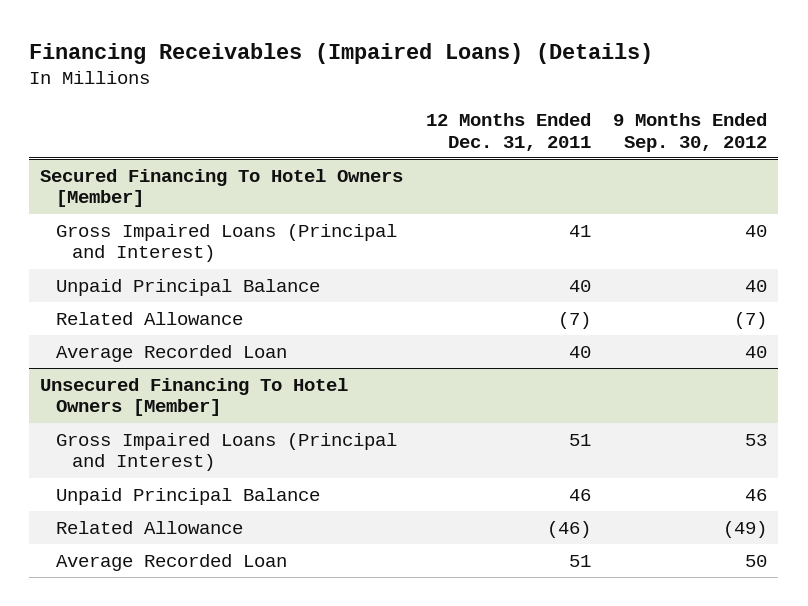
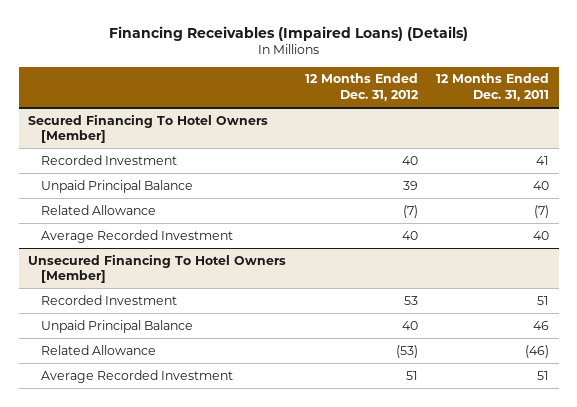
- | 12 Months Ended Dec. 31, 2011 | 9 Months Ended Sep. 30, 2012
+ | 12 Months Ended Dec. 31, 2012 | 12 Months Ended Dec. 31, 2011
@ Secured Financing To Hotel Owners [Member]
- Gross Impaired Loans (Principal and Interest) | 41 | 40
+ Recorded Investment | 40 | 41
- Average Recorded Loan | 40 | 40
+ Average Recorded Investment | 40 | 40
@ Unsecured Financing To Hotel Owners [Member]
- Gross Impaired Loans (Principal and Interest) | 51 | 53
+ Recorded Investment | 53 | 51
- Average Recorded Loan | 51 | 50
+ Average Recorded Investment | 51 | 51

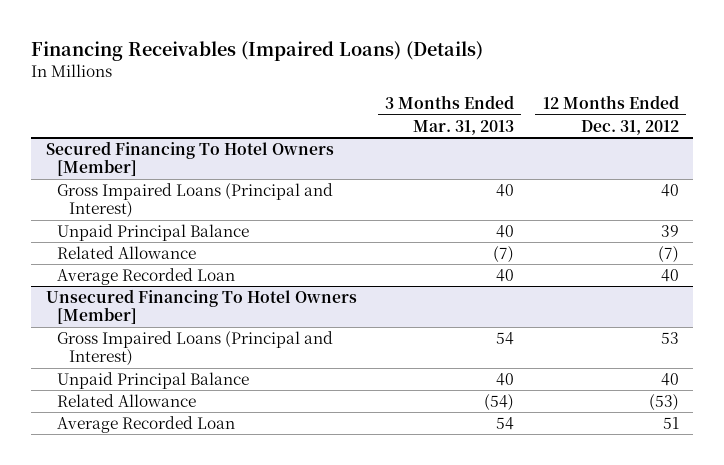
- | 12 Months Ended Dec. 31, 2012 | 12 Months Ended Dec. 31, 2011
+ | 3 Months Ended Mar. 31, 2013 | 12 Months Ended Dec. 31, 2012
@ Secured Financing To Hotel Owners [Member]
- Recorded Investment | 40 | 41
+ Gross Impaired Loans (Principal and Interest) | 40 | 40
- Average Recorded Investment | 40 | 40
+ Average Recorded Loan | 40 | 40
@ Unsecured Financing To Hotel Owners [Member]
- Recorded Investment | 53 | 51
+ Gross Impaired Loans (Principal and Interest) | 54 | 53
- Average Recorded Investment | 51 | 51
+ Average Recorded Loan | 54 | 51

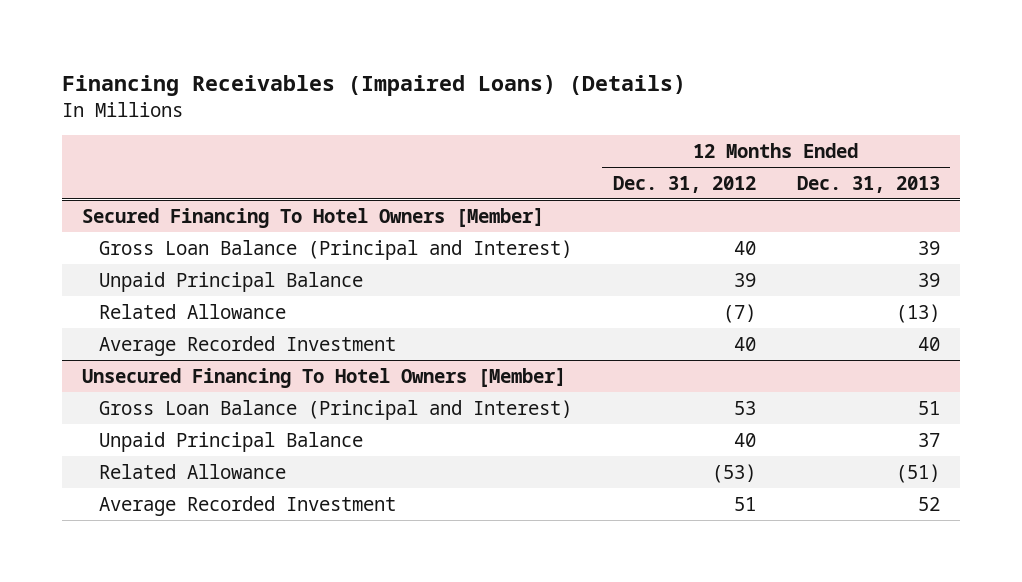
- | 3 Months Ended Mar. 31, 2013 | 12 Months Ended Dec. 31, 2012
+ | 12 Months Ended Dec. 31, 2012 | 12 Months Ended Dec. 31, 2013
@ Secured Financing To Hotel Owners [Member]
- Gross Impaired Loans (Principal and Interest) | 40 | 40
+ Gross Loan Balance (Principal and Interest) | 40 | 39
- Average Recorded Loan | 40 | 40
+ Average Recorded Investment | 40 | 40
@ Unsecured Financing To Hotel Owners [Member]
- Gross Impaired Loans (Principal and Interest) | 54 | 53
+ Gross Loan Balance (Principal and Interest) | 53 | 51
- Average Recorded Loan | 54 | 51
+ Average Recorded Investment | 51 | 52

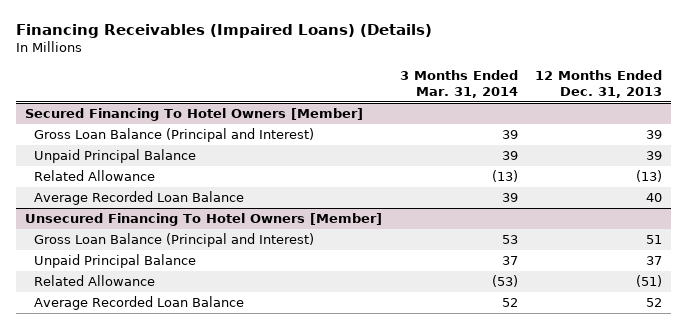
- | 12 Months Ended Dec. 31, 2012 | 12 Months Ended Dec. 31, 2013
+ | 3 Months Ended Mar. 31, 2014 | 12 Months Ended Dec. 31, 2013
@ Secured Financing To Hotel Owners [Member]
- Average Recorded Investment | 40 | 40
+ Average Recorded Loan Balance | 39 | 40
@ Unsecured Financing To Hotel Owners [Member]
- Average Recorded Investment | 51 | 52
+ Average Recorded Loan Balance | 52 | 52

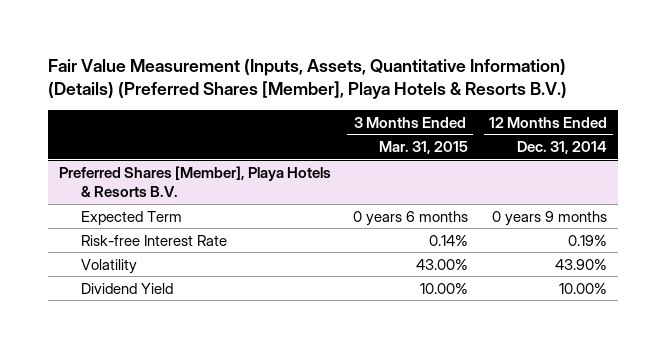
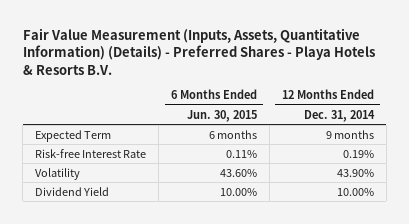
- Fair Value Measurement (Inputs, Assets, Quantitative Information) (Details) (Preferred Shares [Member], Playa Hotels & Resorts B.V.)
+ Fair Value Measurement (Inputs, Assets, Quantitative Information) (Details) - Preferred Shares - Playa Hotels & Resorts B.V.
- | 3 Months Ended Mar. 31, 2015 | 12 Months Ended Dec. 31, 2014
+ | 6 Months Ended Jun. 30, 2015 | 12 Months Ended Dec. 31, 2014
- Preferred Shares [Member], Playa Hotels & Resorts B.V.
- Expected Term | 0 years 6 months | 0 years 9 months
+ Expected Term | 6 months | 9 months

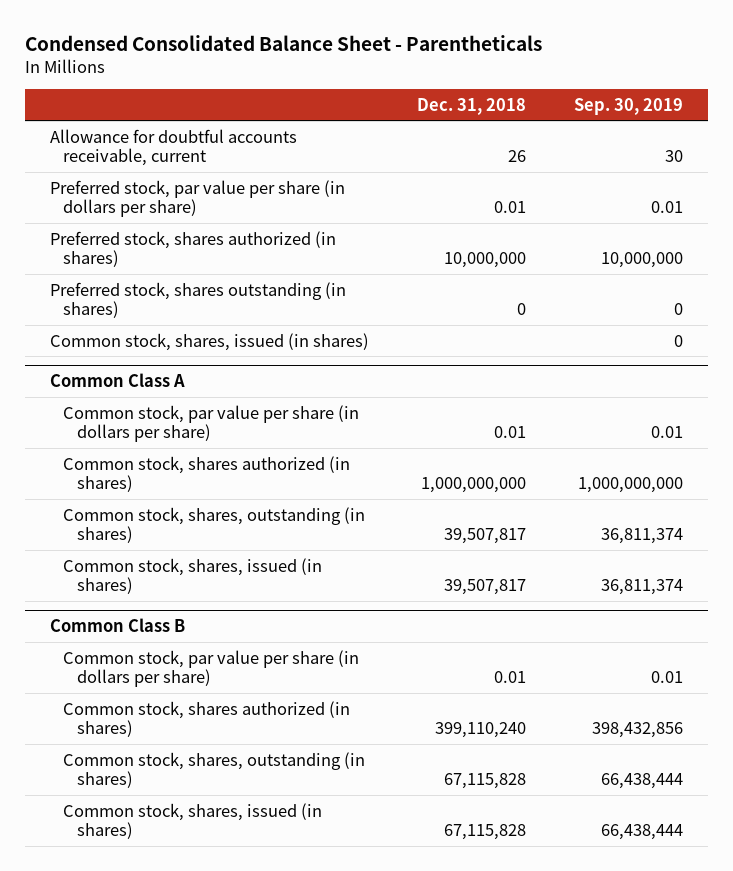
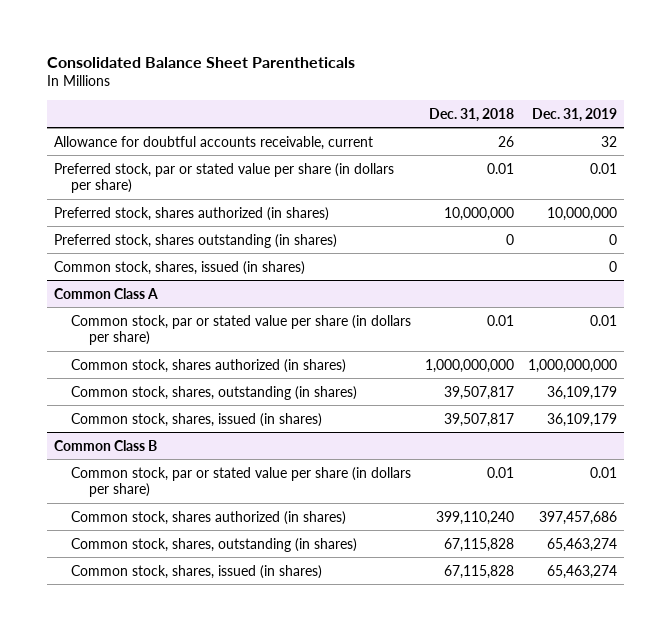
- Condensed Consolidated Balance Sheet - Parentheticals
+ Consolidated Balance Sheet Parentheticals
- | Dec. 31, 2018 | Sep. 30, 2019
+ | Dec. 31, 2018 | Dec. 31, 2019
- Preferred stock, par value per share (in dollars per share) | 0.01 | 0.01
+ Preferred stock, par or stated value per share (in dollars per share) | 0.01 | 0.01
@ Common Class A
- Common stock, par value per share (in dollars per share) | 0.01 | 0.01
+ Common stock, par or stated value per share (in dollars per share) | 0.01 | 0.01
@ Common Class B
- Common stock, par value per share (in dollars per share) | 0.01 | 0.01
+ Common stock, par or stated value per share (in dollars per share) | 0.01 | 0.01

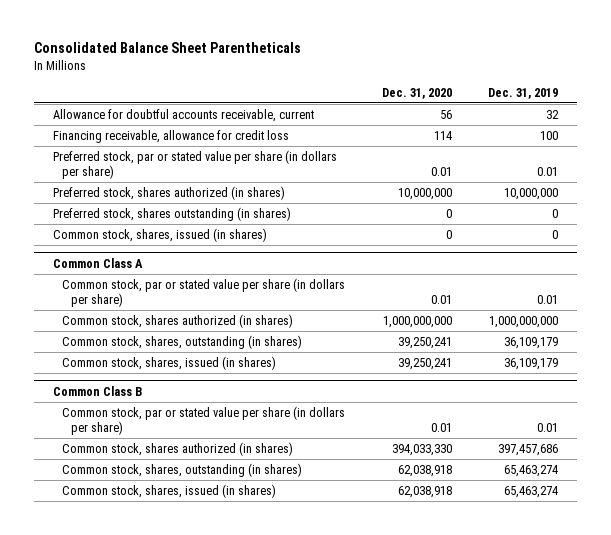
- | Dec. 31, 2018 | Dec. 31, 2019
+ | Dec. 31, 2020 | Dec. 31, 2019
+ Financing receivable, allowance for credit loss | 114 | 100

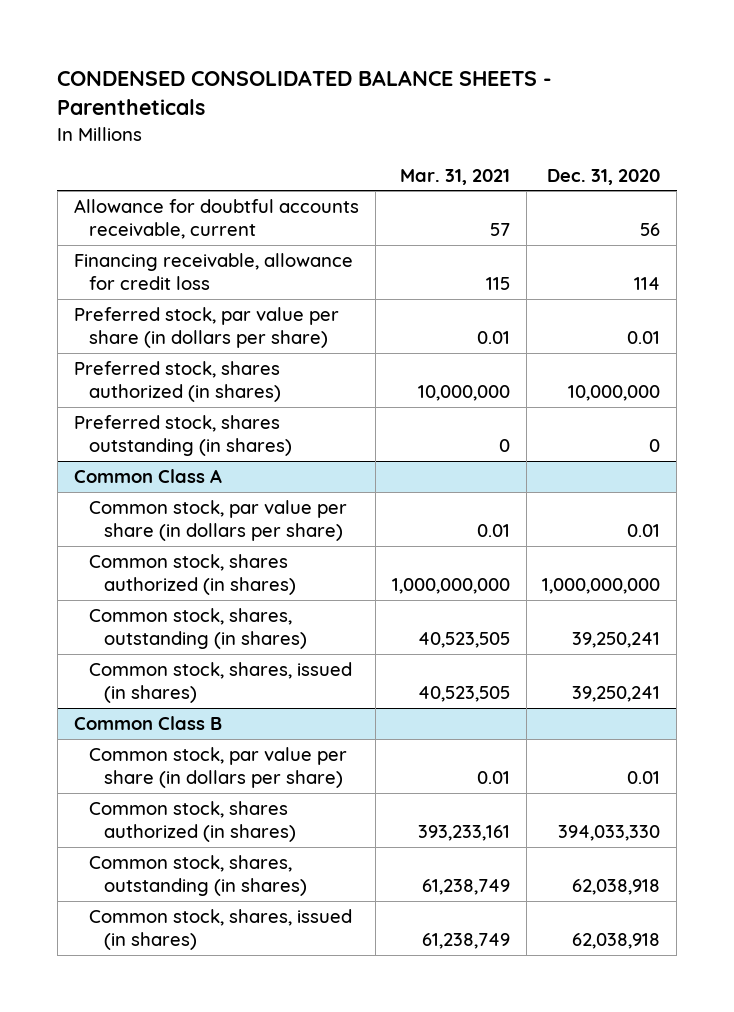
- Consolidated Balance Sheet Parentheticals
+ CONDENSED CONSOLIDATED BALANCE SHEETS - Parentheticals
- | Dec. 31, 2020 | Dec. 31, 2019
+ | Mar. 31, 2021 | Dec. 31, 2020
- Preferred stock, par or stated value per share (in dollars per share) | 0.01 | 0.01
+ Preferred stock, par value per share (in dollars per share) | 0.01 | 0.01
- Common stock, shares, issued (in shares) | 0 | 0
@ Common Class A
- Common stock, par or stated value per share (in dollars per share) | 0.01 | 0.01
+ Common stock, par value per share (in dollars per share) | 0.01 | 0.01
@ Common Class B
- Common stock, par or stated value per share (in dollars per share) | 0.01 | 0.01
+ Common stock, par value per share (in dollars per share) | 0.01 | 0.01

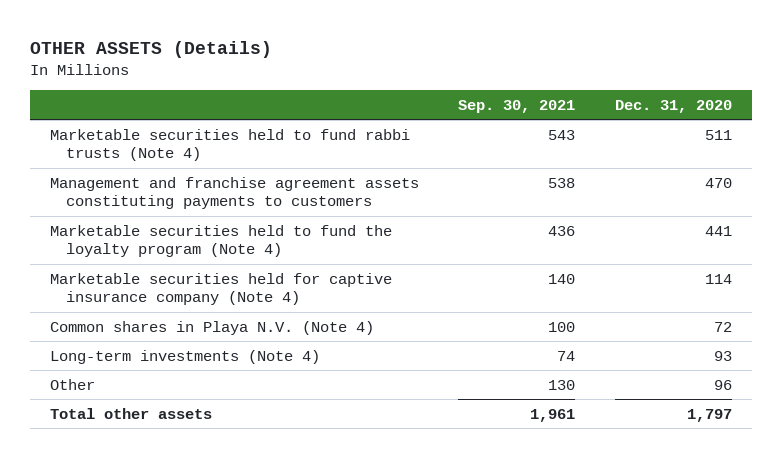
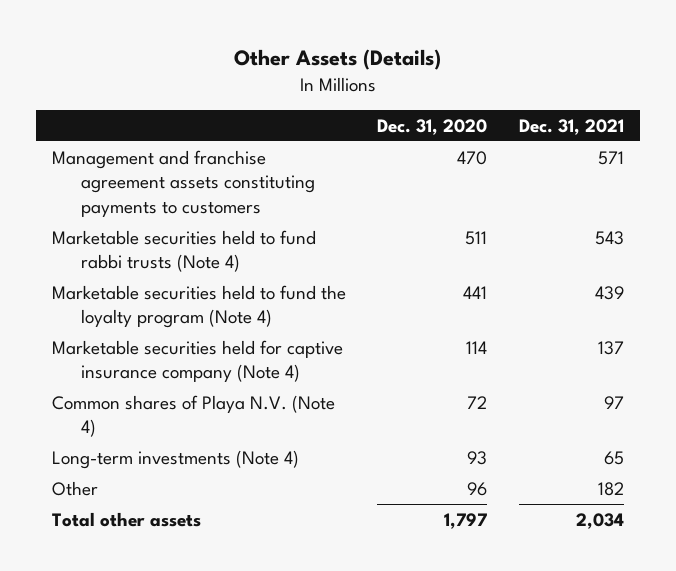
- OTHER ASSETS (Details)
+ Other Assets (Details)
- | Sep. 30, 2021 | Dec. 31, 2020
+ | Dec. 31, 2020 | Dec. 31, 2021
moved down: Marketable securities held to fund rabbi trusts (Note 4) | 511 | 543
- Common shares in Playa N.V. (Note 4) | 100 | 72
+ Common shares of Playa N.V. (Note 4) | 72 | 97

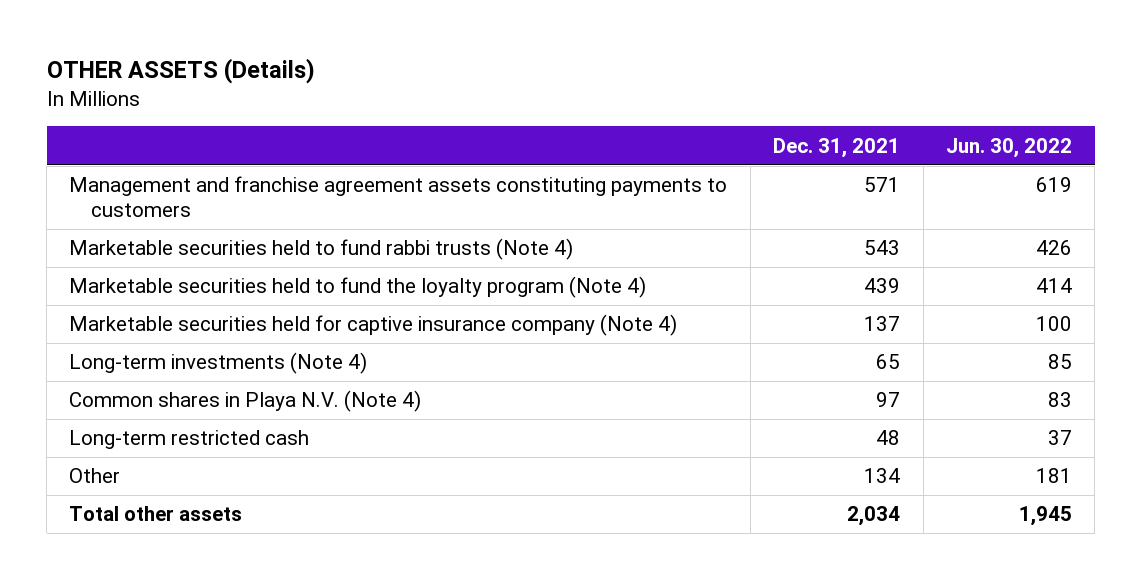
- Other Assets (Details)
+ OTHER ASSETS (Details)
- | Dec. 31, 2020 | Dec. 31, 2021
+ | Dec. 31, 2021 | Jun. 30, 2022
- Common shares of Playa N.V. (Note 4) | 72 | 97
- Other | 96 | 182
+ Common shares in Playa N.V. (Note 4) | 97 | 83
+ Long-term restricted cash | 48 | 37
+ Other | 134 | 181

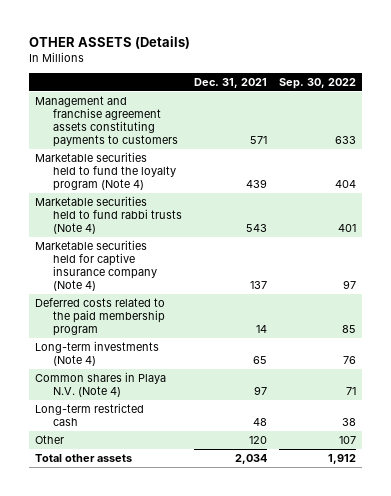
- | Dec. 31, 2021 | Jun. 30, 2022
+ | Dec. 31, 2021 | Sep. 30, 2022
moved down: Marketable securities held to fund rabbi trusts (Note 4) | 543 | 401
+ Deferred costs related to the paid membership program | 14 | 85
- Other | 134 | 181
+ Other | 120 | 107

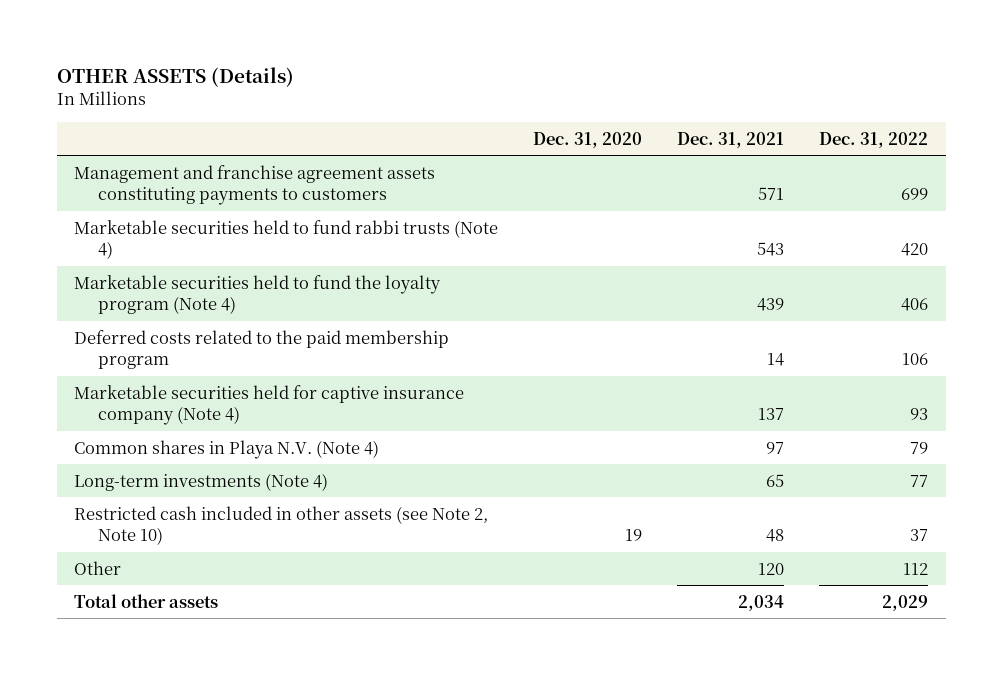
- | Dec. 31, 2021 | Sep. 30, 2022
+ | Dec. 31, 2020 | Dec. 31, 2021 | Dec. 31, 2022
moved down: Marketable securities held to fund the loyalty program (Note 4) | | 439 | 406
moved down: Marketable securities held for captive insurance company (Note 4) | | 137 | 93
- Long-term restricted cash | 48 | 38
moved down: Long-term investments (Note 4) | | 65 | 77
+ Restricted cash included in other assets (see Note 2, Note 10) | 19 | 48 | 37

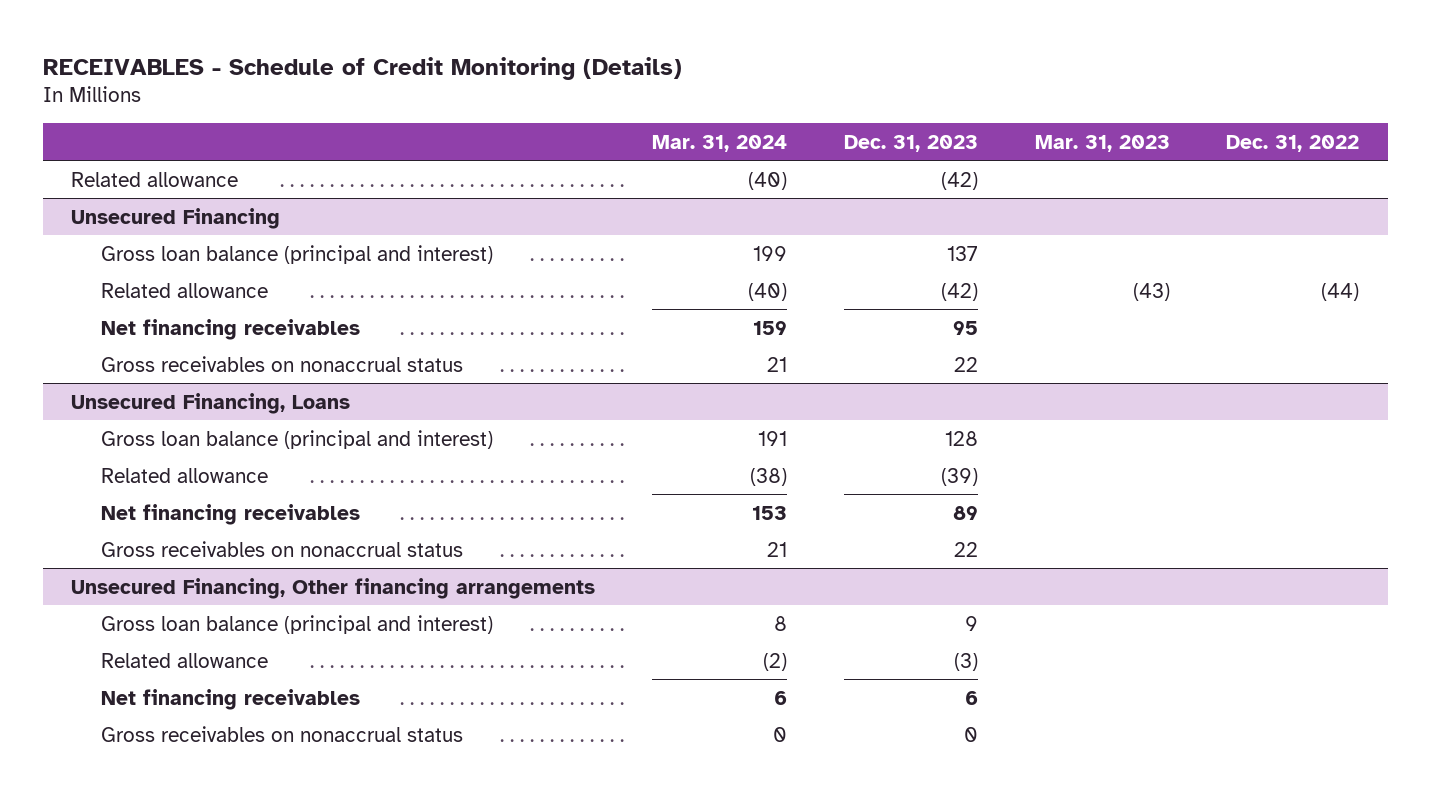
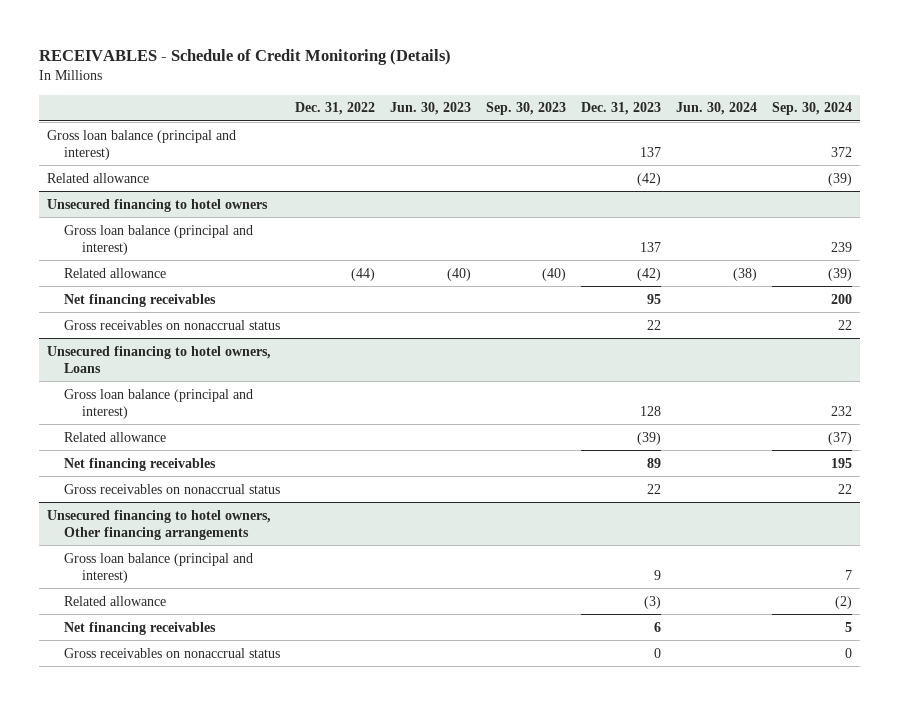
- | Mar. 31, 2024 | Dec. 31, 2023 | Mar. 31, 2023 | Dec. 31, 2022
+ | Dec. 31, 2022 | Jun. 30, 2023 | Sep. 30, 2023 | Dec. 31, 2023 | Jun. 30, 2024 | Sep. 30, 2024
+ Gross loan balance (principal and interest) | | | | 137 | | 372
- Unsecured Financing
+ Unsecured financing to hotel owners
- Unsecured Financing, Loans
+ Unsecured financing to hotel owners, Loans
- Unsecured Financing, Other financing arrangements
+ Unsecured financing to hotel owners, Other financing arrangements

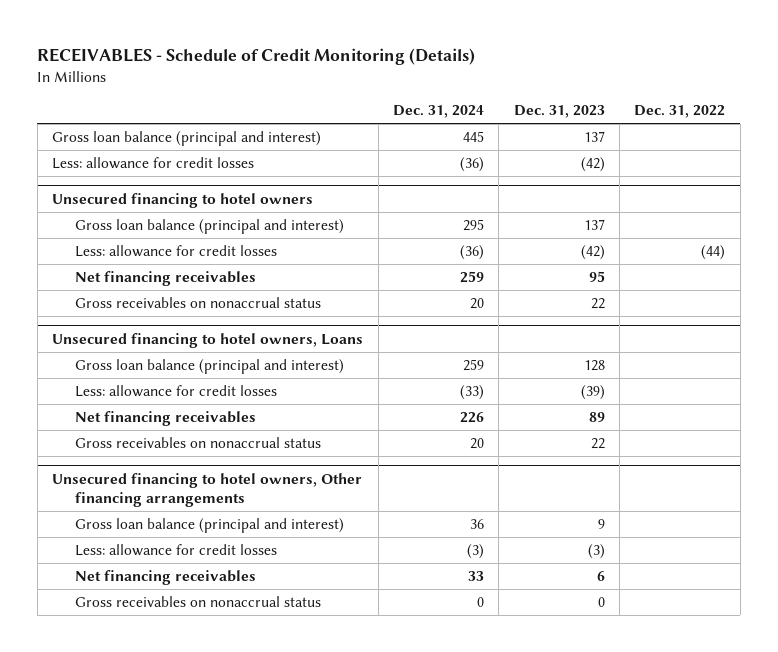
- | Dec. 31, 2022 | Jun. 30, 2023 | Sep. 30, 2023 | Dec. 31, 2023 | Jun. 30, 2024 | Sep. 30, 2024
+ | Dec. 31, 2024 | Dec. 31, 2023 | Dec. 31, 2022
- Related allowance | | | | (42) | | (39)
+ Less: allowance for credit losses | (36) | (42) |
@ Unsecured financing to hotel owners
- Related allowance | (44) | (40) | (40) | (42) | (38) | (39)
+ Less: allowance for credit losses | (36) | (42) | (44)
@ Unsecured financing to hotel owners, Loans
- Related allowance | | | | (39) | | (37)
+ Less: allowance for credit losses | (33) | (39) |
@ Unsecured financing to hotel owners, Other financing arrangements
- Related allowance | | | | (3) | | (2)
+ Less: allowance for credit losses | (3) | (3) |

